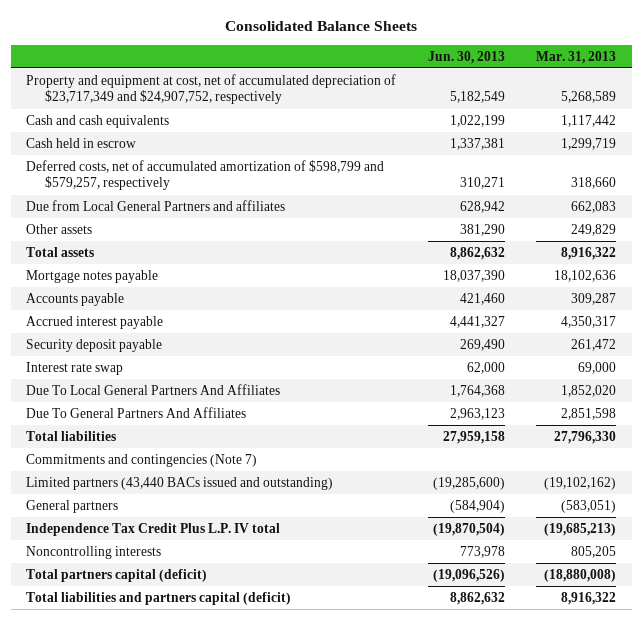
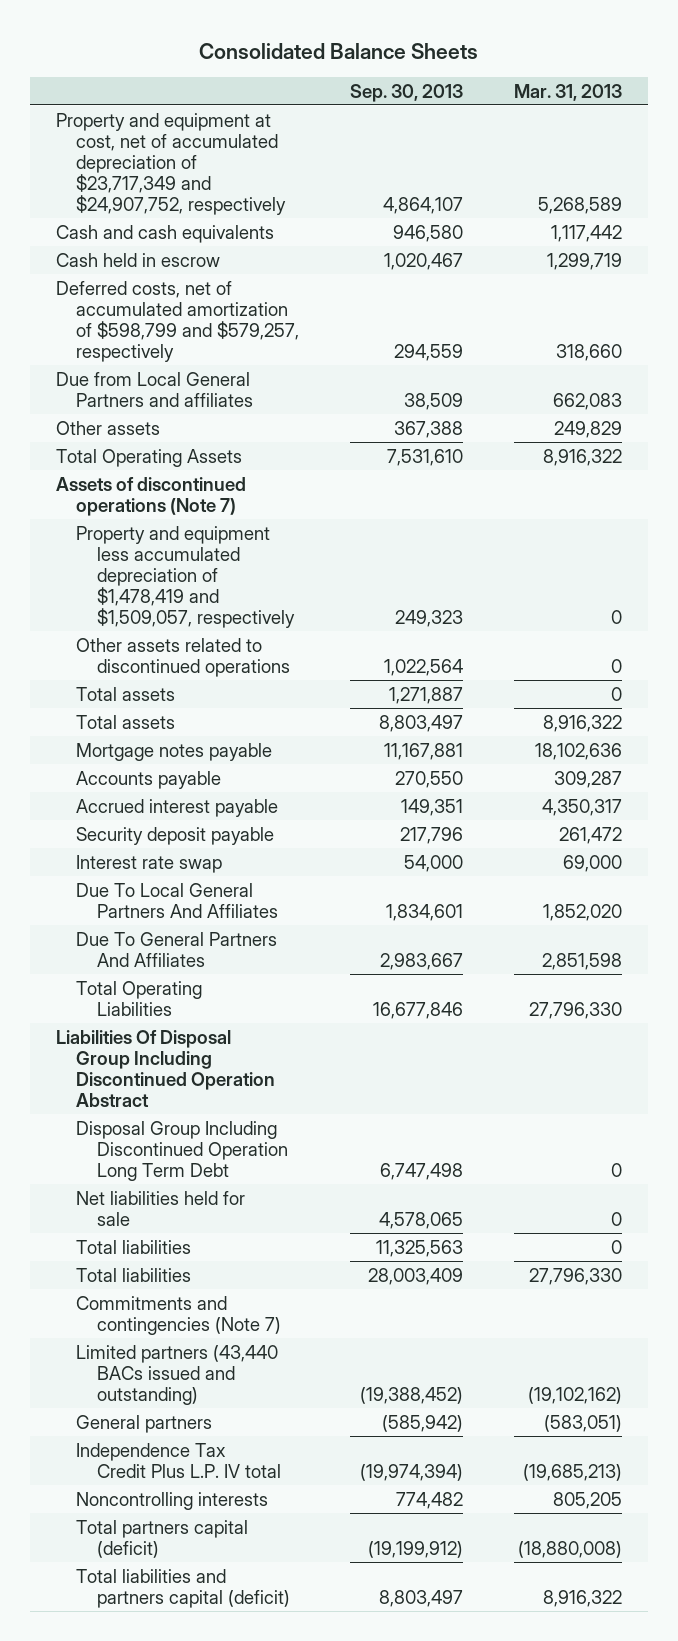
- | Jun. 30, 2013 | Mar. 31, 2013
+ | Sep. 30, 2013 | Mar. 31, 2013
+ Total Operating Assets | 7,531,610 | 8,916,322
+ Assets of discontinued operations (Note 7)
+ Property and equipment less accumulated depreciation of $1,478,419 and $1,509,057, respectively | 249,323 | 0
+ Other assets related to discontinued operations | 1,022,564 | 0
+ Total assets | 1,271,887 | 0
+ Total Operating Liabilities | 16,677,846 | 27,796,330
+ Liabilities Of Disposal Group Including Discontinued Operation Abstract
+ Disposal Group Including Discontinued Operation Long Term Debt | 6,747,498 | 0
+ Net liabilities held for sale | 4,578,065 | 0
+ Total liabilities | 11,325,563 | 0

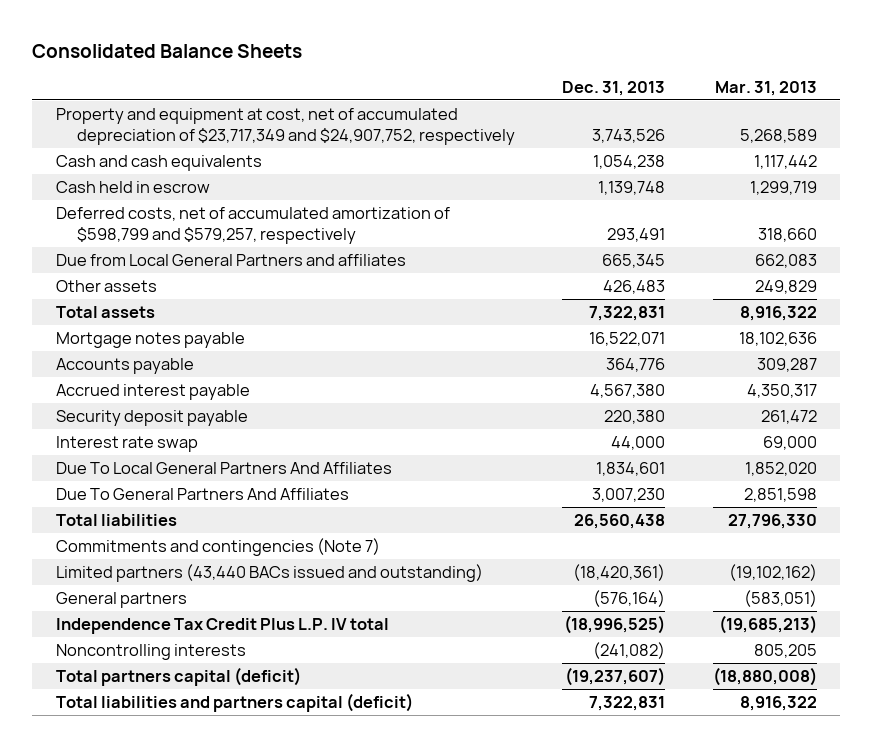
- | Sep. 30, 2013 | Mar. 31, 2013
+ | Dec. 31, 2013 | Mar. 31, 2013
- Total Operating Assets | 7,531,610 | 8,916,322
- Assets of discontinued operations (Note 7)
- Property and equipment less accumulated depreciation of $1,478,419 and $1,509,057, respectively | 249,323 | 0
- Other assets related to discontinued operations | 1,022,564 | 0
- Total assets | 1,271,887 | 0
- Total Operating Liabilities | 16,677,846 | 27,796,330
- Liabilities Of Disposal Group Including Discontinued Operation Abstract
- Disposal Group Including Discontinued Operation Long Term Debt | 6,747,498 | 0
- Net liabilities held for sale | 4,578,065 | 0
- Total liabilities | 11,325,563 | 0

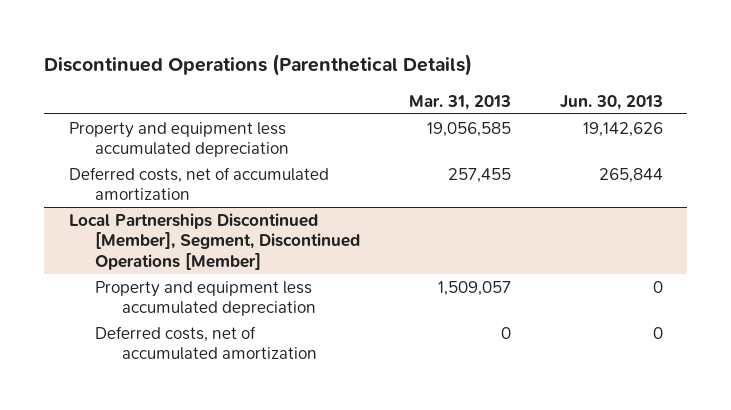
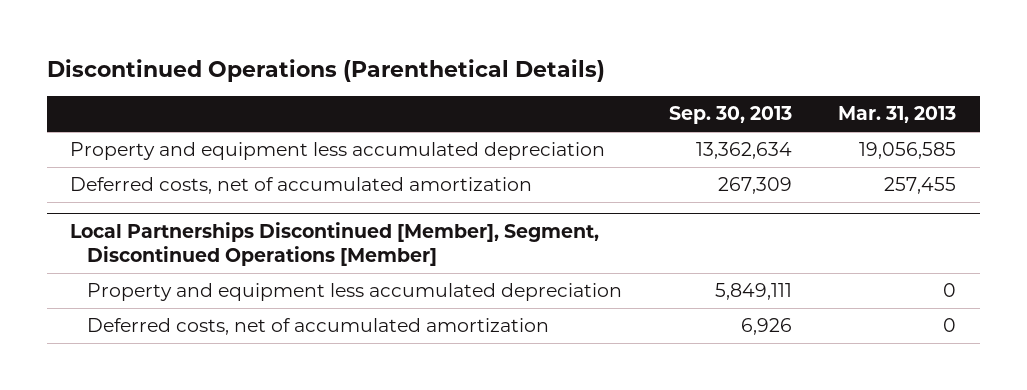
- | Mar. 31, 2013 | Jun. 30, 2013
+ | Sep. 30, 2013 | Mar. 31, 2013
@ Local Partnerships Discontinued [Member], Segment, Discontinued Operations [Member]
- Property and equipment less accumulated depreciation | 1,509,057 | 0
+ Property and equipment less accumulated depreciation | 5,849,111 | 0

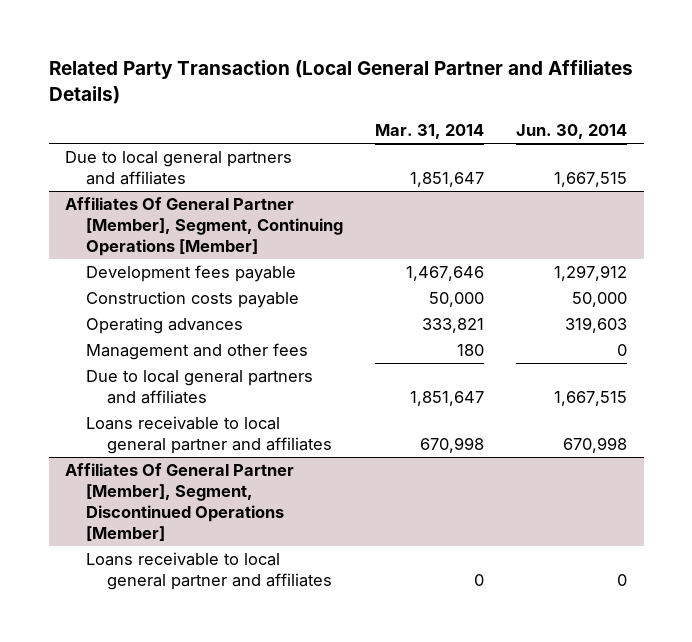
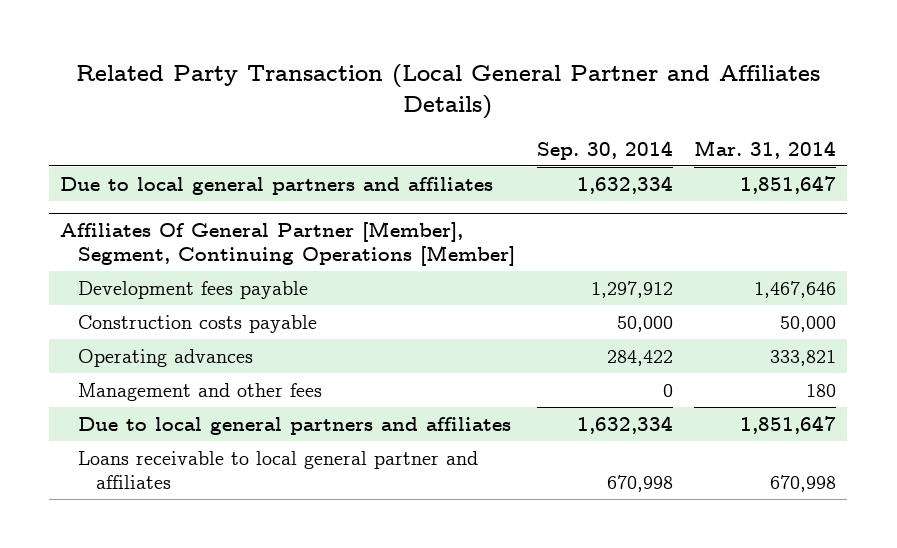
- | Mar. 31, 2014 | Jun. 30, 2014
+ | Sep. 30, 2014 | Mar. 31, 2014
- Affiliates Of General Partner [Member], Segment, Discontinued Operations [Member]
- Loans receivable to local general partner and affiliates | 0 | 0

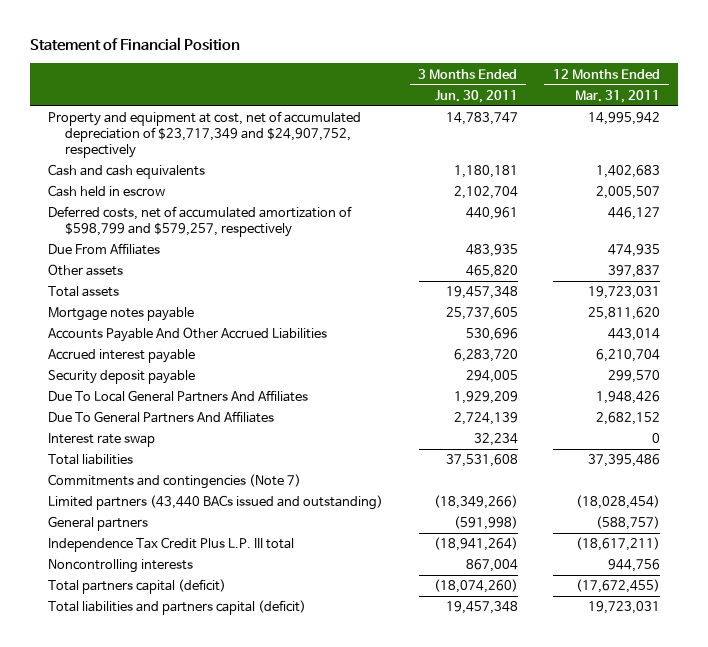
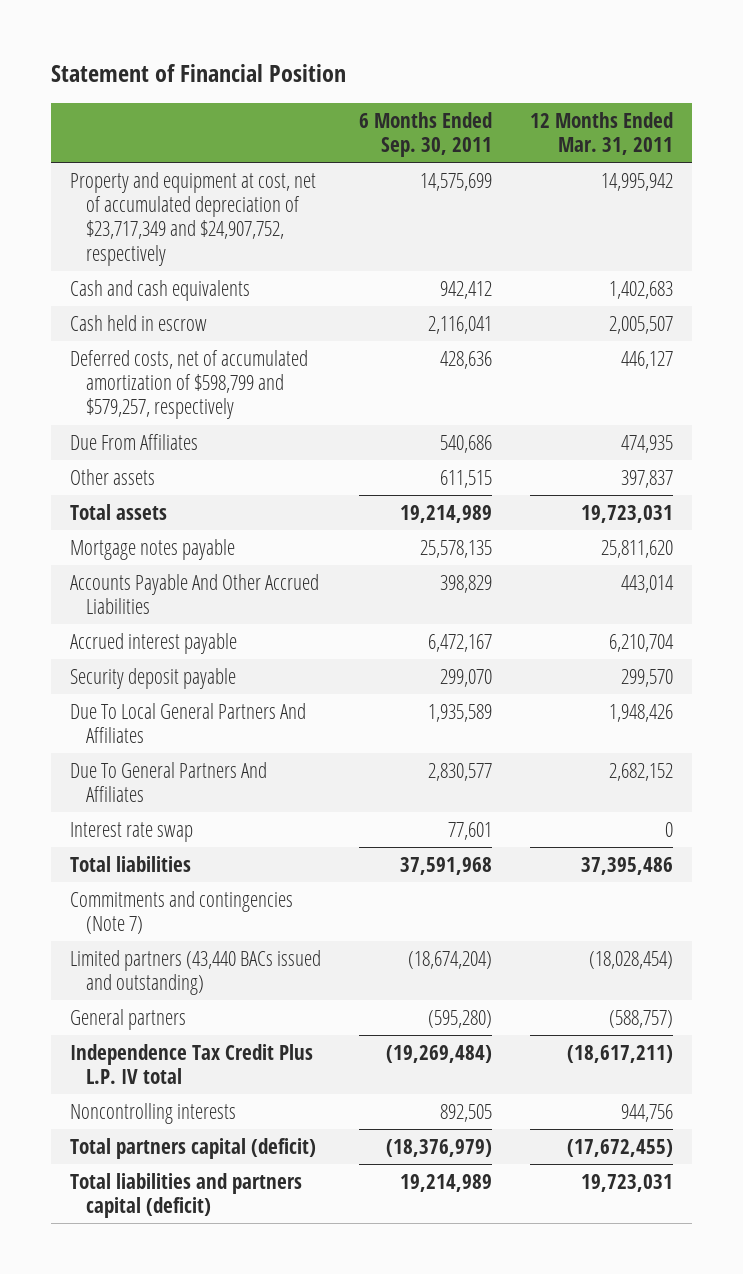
- | 3 Months Ended Jun. 30, 2011 | 12 Months Ended Mar. 31, 2011
+ | 6 Months Ended Sep. 30, 2011 | 12 Months Ended Mar. 31, 2011
- Independence Tax Credit Plus L.P. III total | (18,941,264) | (18,617,211)
+ Independence Tax Credit Plus L.P. IV total | (19,269,484) | (18,617,211)

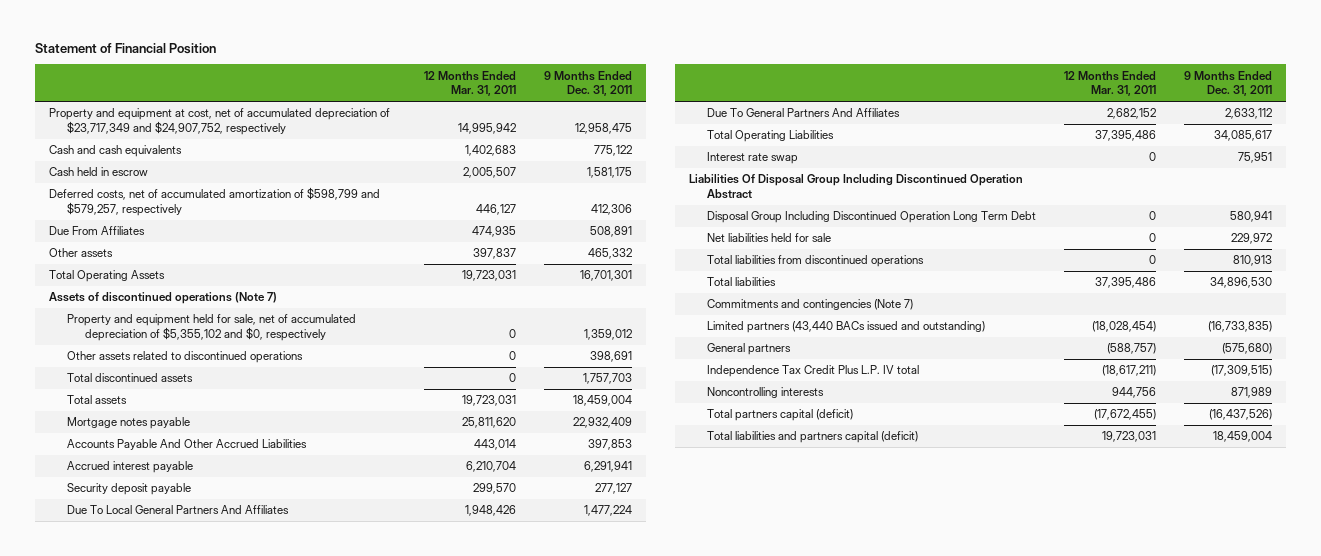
- | 6 Months Ended Sep. 30, 2011 | 12 Months Ended Mar. 31, 2011
+ | 12 Months Ended Mar. 31, 2011 | 9 Months Ended Dec. 31, 2011
+ Total Operating Assets | 19,723,031 | 16,701,301
+ Assets of discontinued operations (Note 7)
+ Property and equipment held for sale, net of accumulated depreciation of $5,355,102 and $0, respectively | 0 | 1,359,012
+ Other assets related to discontinued operations | 0 | 398,691
+ Total discontinued assets | 0 | 1,757,703
+ Total Operating Liabilities | 37,395,486 | 34,085,617
+ Liabilities Of Disposal Group Including Discontinued Operation Abstract
+ Disposal Group Including Discontinued Operation Long Term Debt | 0 | 580,941
+ Net liabilities held for sale | 0 | 229,972
+ Total liabilities from discontinued operations | 0 | 810,913

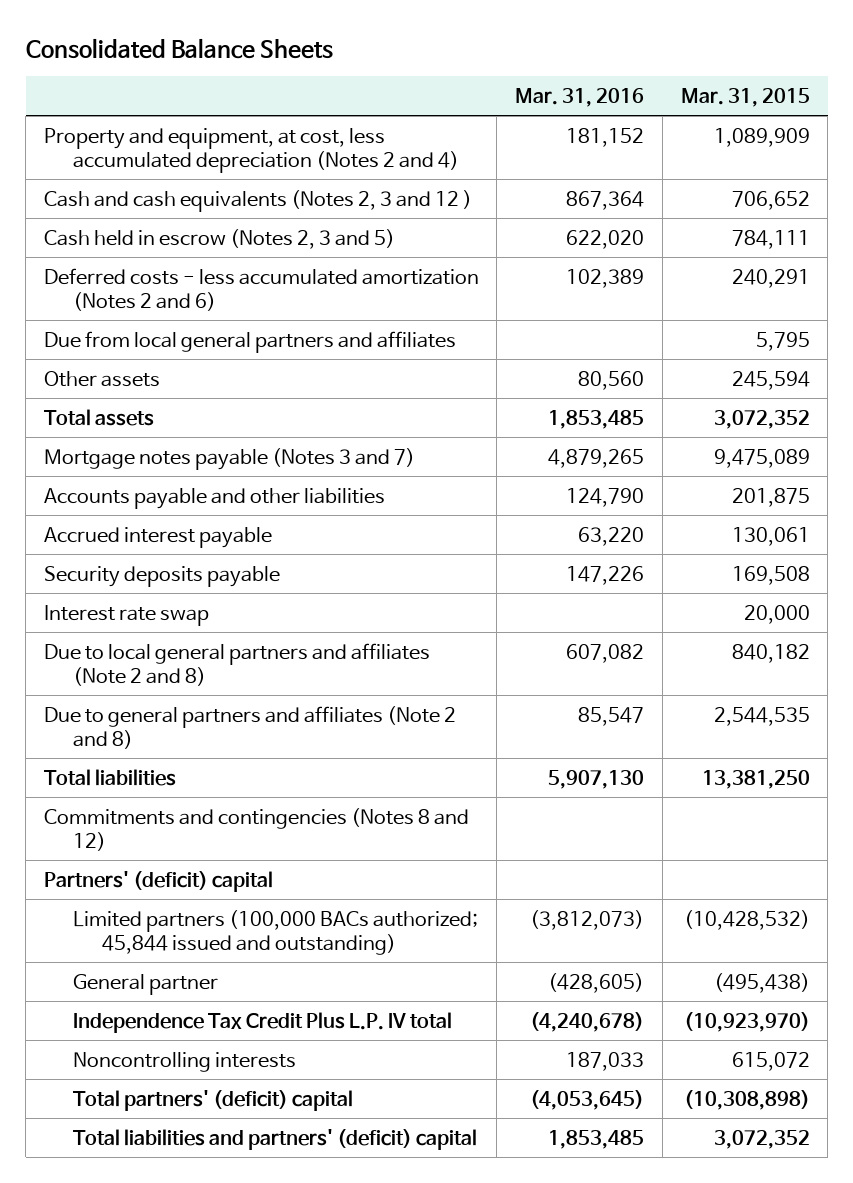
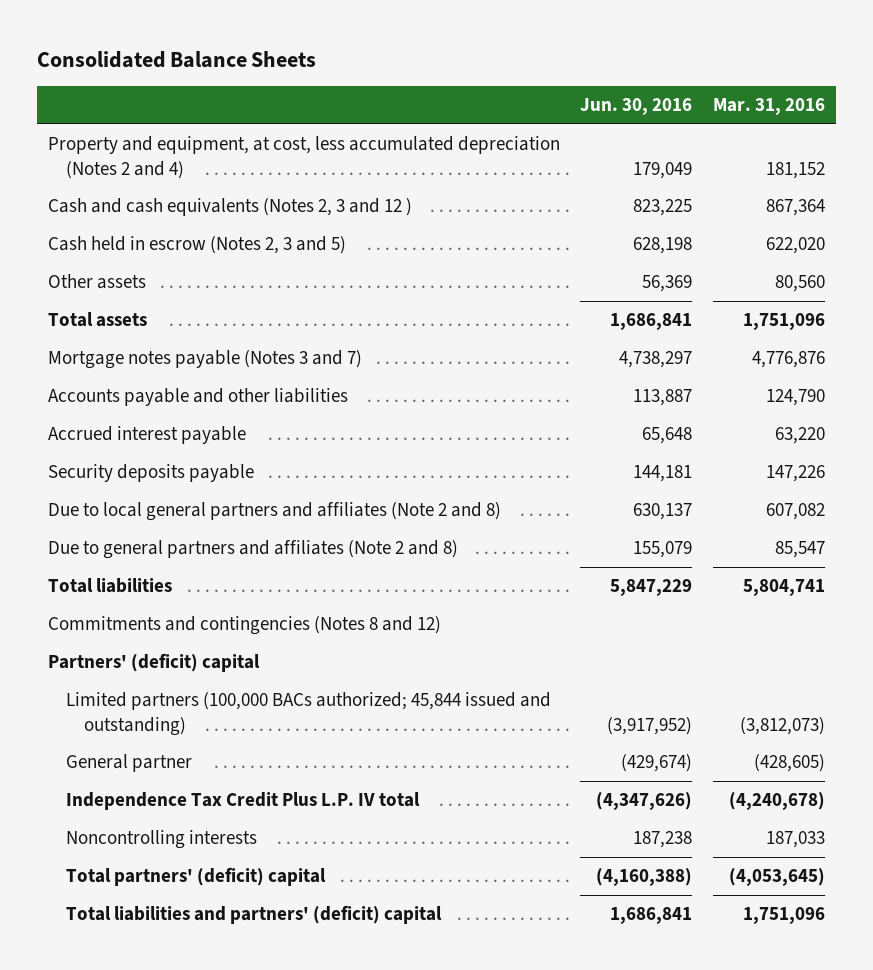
- | Mar. 31, 2016 | Mar. 31, 2015
+ | Jun. 30, 2016 | Mar. 31, 2016
- Deferred costs - less accumulated amortization (Notes 2 and 6) | 102,389 | 240,291
- Due from local general partners and affiliates | | 5,795
- Total assets | 1,853,485 | 3,072,352
- Mortgage notes payable (Notes 3 and 7) | 4,879,265 | 9,475,089
+ Total assets | 1,686,841 | 1,751,096
+ Mortgage notes payable (Notes 3 and 7) | 4,738,297 | 4,776,876
- Interest rate swap | | 20,000
- Total liabilities | 5,907,130 | 13,381,250
+ Total liabilities | 5,847,229 | 5,804,741
- Total liabilities and partners' (deficit) capital | 1,853,485 | 3,072,352
+ Total liabilities and partners' (deficit) capital | 1,686,841 | 1,751,096

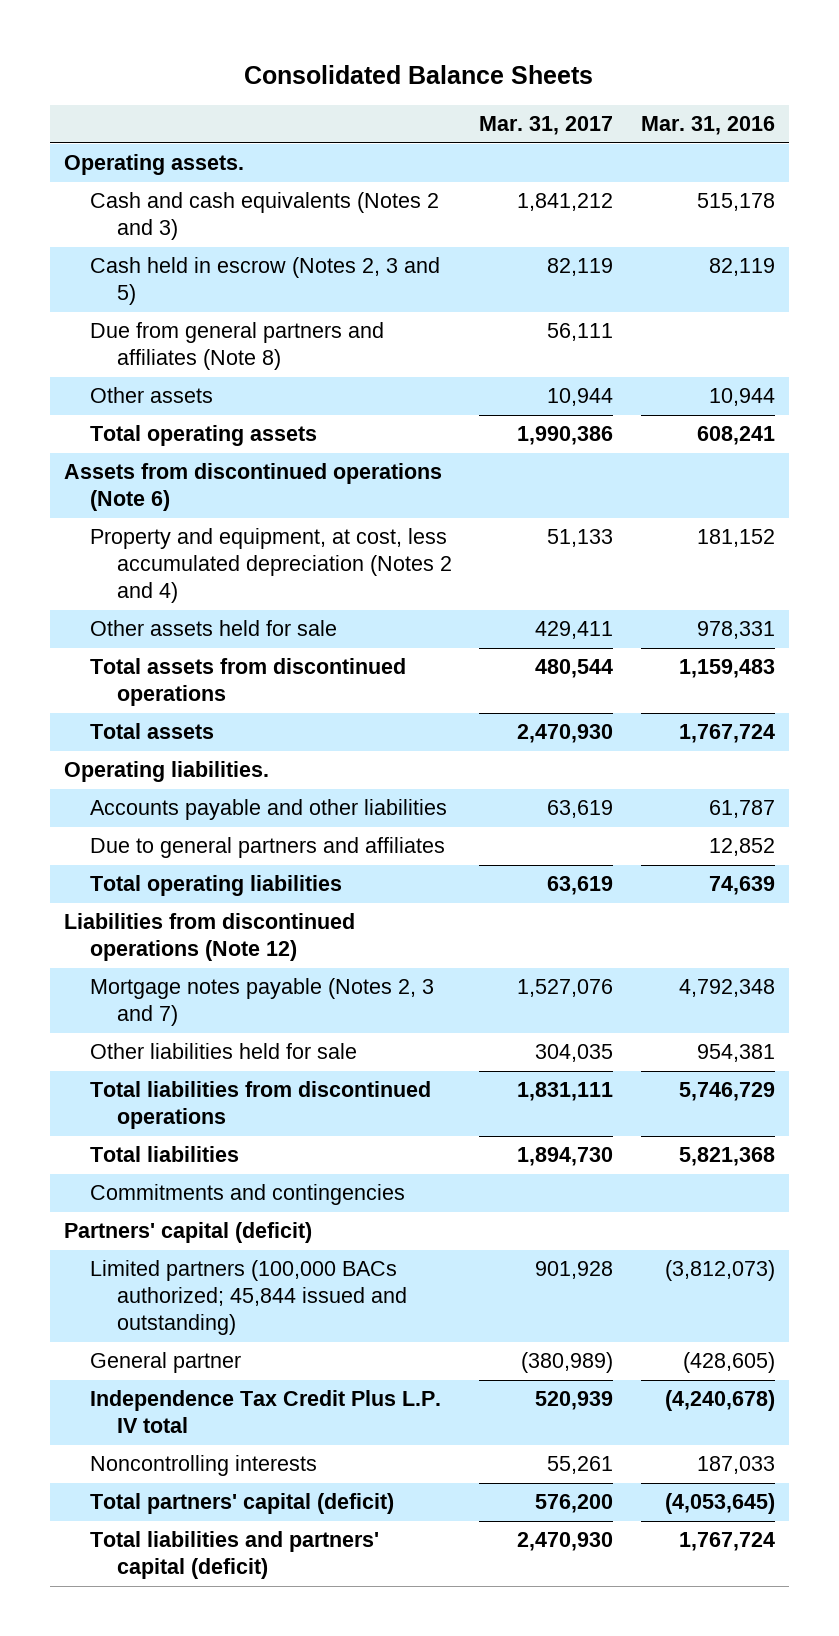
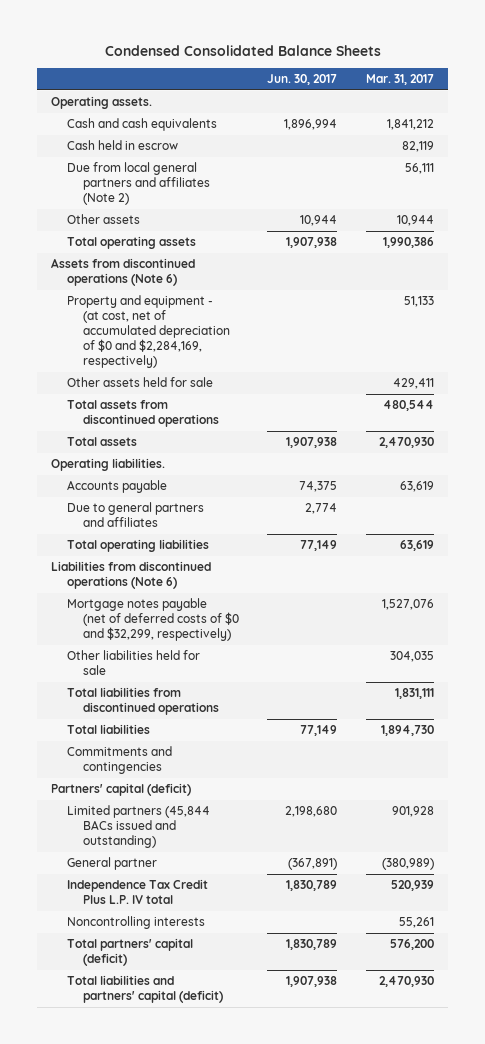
- Consolidated Balance Sheets
+ Condensed Consolidated Balance Sheets
- | Mar. 31, 2017 | Mar. 31, 2016
+ | Jun. 30, 2017 | Mar. 31, 2017
- Cash and cash equivalents (Notes 2 and 3) | 1,841,212 | 515,178
- Cash held in escrow (Notes 2, 3 and 5) | 82,119 | 82,119
- Due from general partners and affiliates (Note 8) | 56,111 |
+ Cash and cash equivalents | 1,896,994 | 1,841,212
+ Cash held in escrow | | 82,119
+ Due from local general partners and affiliates (Note 2) | | 56,111
- Property and equipment, at cost, less accumulated depreciation (Notes 2 and 4) | 51,133 | 181,152
+ Property and equipment - (at cost, net of accumulated depreciation of $0 and $2,284,169, respectively) | | 51,133
- Accounts payable and other liabilities | 63,619 | 61,787
+ Accounts payable | 74,375 | 63,619
- Liabilities from discontinued operations (Note 12)
- Mortgage notes payable (Notes 2, 3 and 7) | 1,527,076 | 4,792,348
+ Liabilities from discontinued operations (Note 6)
+ Mortgage notes payable (net of deferred costs of $0 and $32,299, respectively) | | 1,527,076
- Limited partners (100,000 BACs authorized; 45,844 issued and outstanding) | 901,928 | (3,812,073)
+ Limited partners (45,844 BACs issued and outstanding) | 2,198,680 | 901,928

